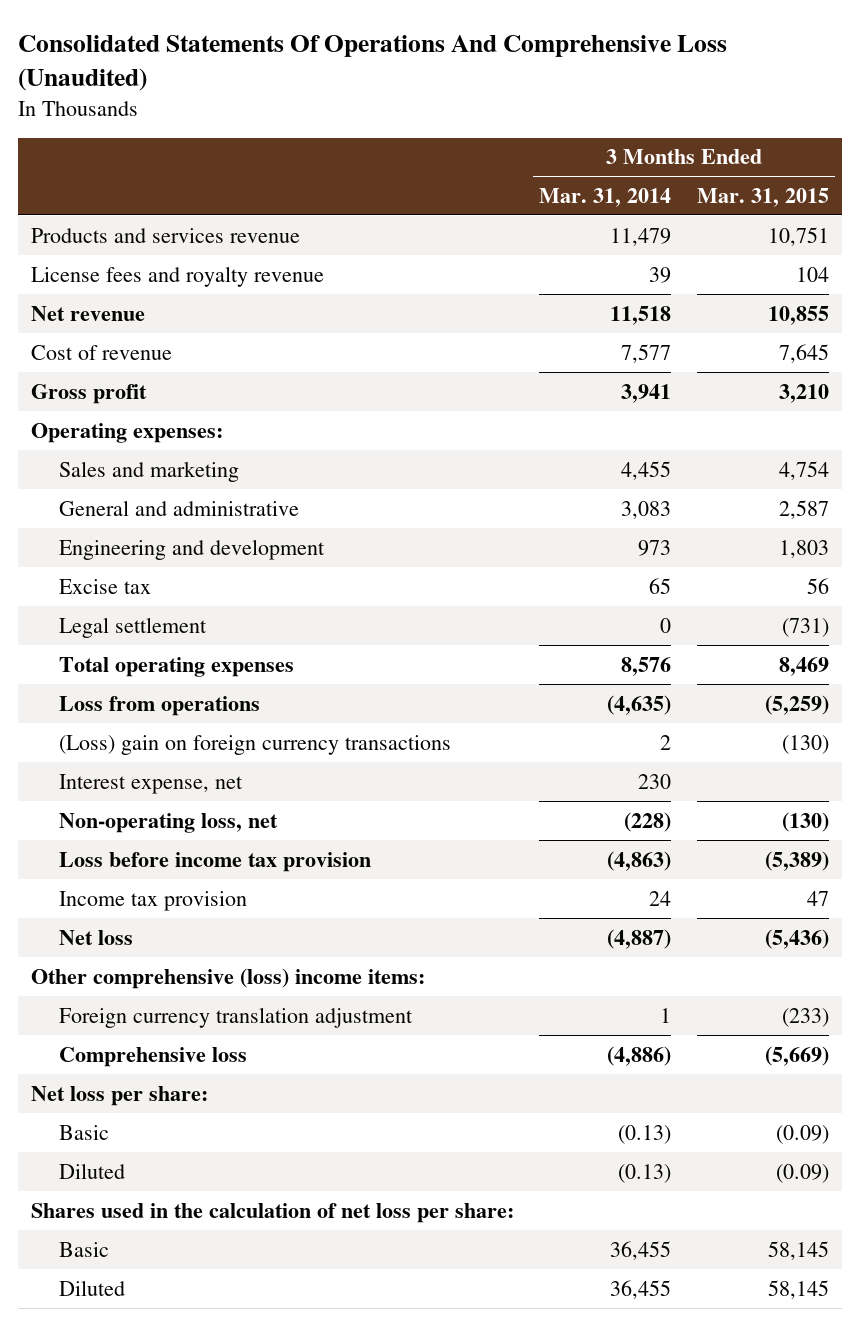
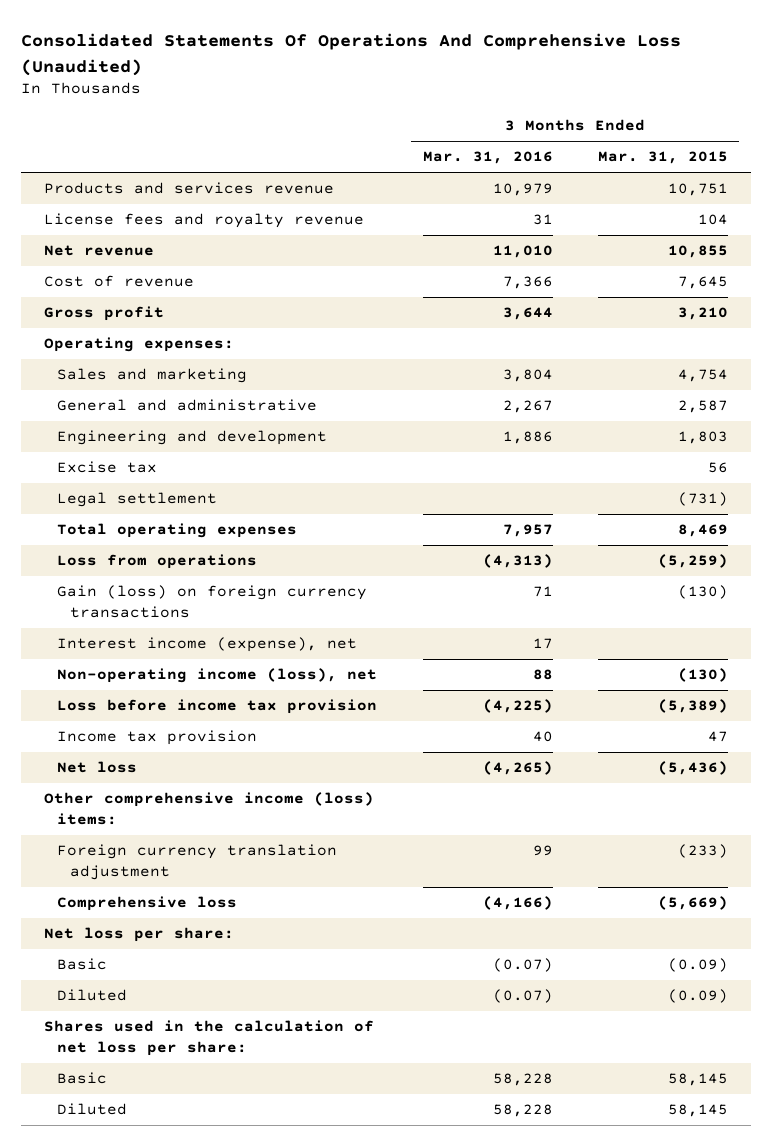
- | 3 Months Ended Mar. 31, 2014 | 3 Months Ended Mar. 31, 2015
+ | 3 Months Ended Mar. 31, 2016 | 3 Months Ended Mar. 31, 2015
- (Loss) gain on foreign currency transactions | 2 | (130)
- Interest expense, net | 230 |
- Non-operating loss, net | (228) | (130)
+ Gain (loss) on foreign currency transactions | 71 | (130)
+ Interest income (expense), net | 17 |
+ Non-operating income (loss), net | 88 | (130)
- Other comprehensive (loss) income items:
+ Other comprehensive income (loss) items:

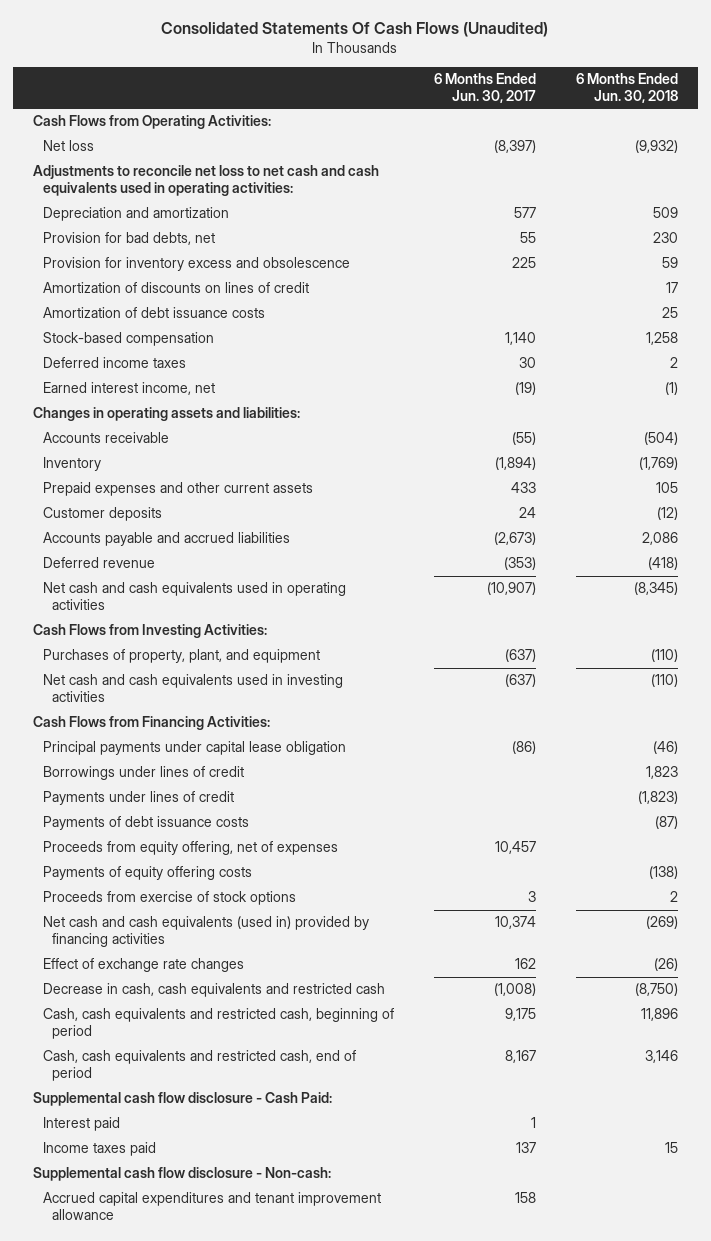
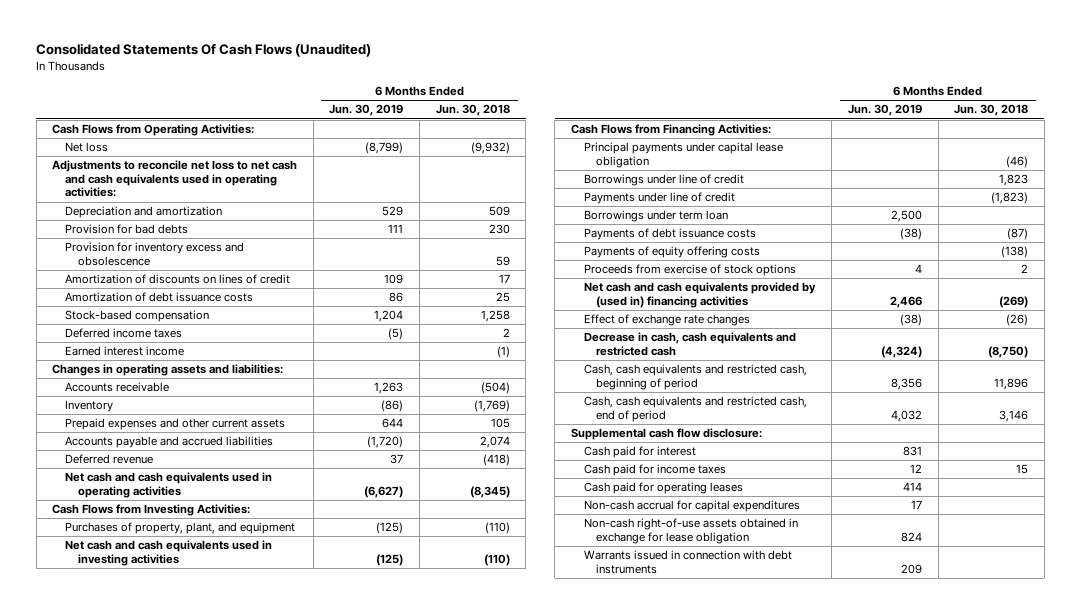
- | 6 Months Ended Jun. 30, 2017 | 6 Months Ended Jun. 30, 2018
+ | 6 Months Ended Jun. 30, 2019 | 6 Months Ended Jun. 30, 2018
- Provision for bad debts, net | 55 | 230
+ Provision for bad debts | 111 | 230
- Earned interest income, net | (19) | (1)
+ Earned interest income | | (1)
- Customer deposits | 24 | (12)
- Accounts payable and accrued liabilities | (2,673) | 2,086
+ Accounts payable and accrued liabilities | (1,720) | 2,074
- Borrowings under lines of credit | | 1,823
- Payments under lines of credit | | (1,823)
+ Borrowings under line of credit | | 1,823
+ Payments under line of credit | | (1,823)
+ Borrowings under term loan | 2,500 |
- Proceeds from equity offering, net of expenses | 10,457 |
- Net cash and cash equivalents (used in) provided by financing activities | 10,374 | (269)
+ Net cash and cash equivalents provided by (used in) financing activities | 2,466 | (269)
- Supplemental cash flow disclosure - Cash Paid:
- Interest paid | 1 |
- Income taxes paid | 137 | 15
- Supplemental cash flow disclosure - Non-cash:
- Accrued capital expenditures and tenant improvement allowance | 158 |
+ Supplemental cash flow disclosure:
+ Cash paid for interest | 831 |
+ Cash paid for income taxes | 12 | 15
+ Cash paid for operating leases | 414 |
+ Non-cash accrual for capital expenditures | 17 |
+ Non-cash right-of-use assets obtained in exchange for lease obligation | 824 |
+ Warrants issued in connection with debt instruments | 209 |

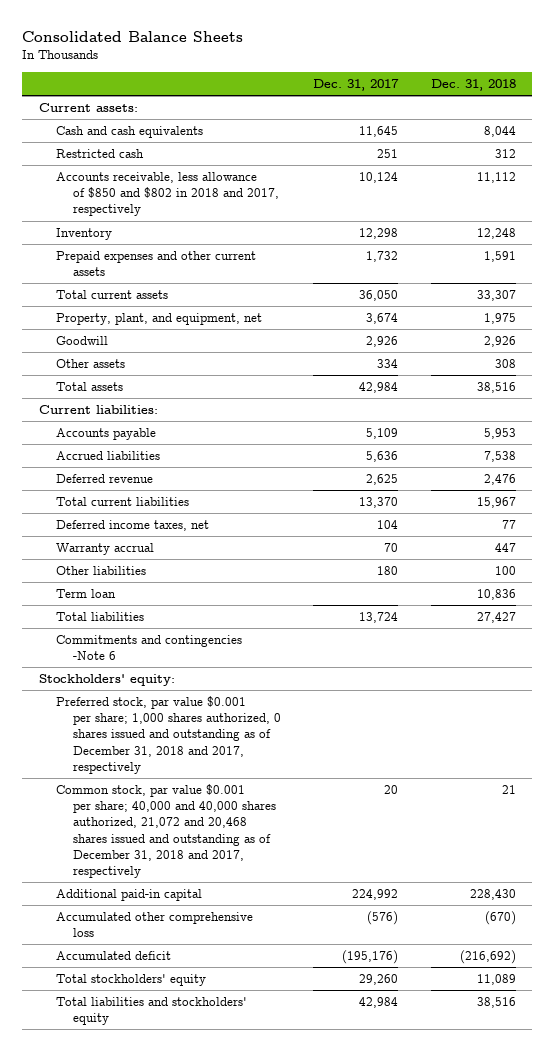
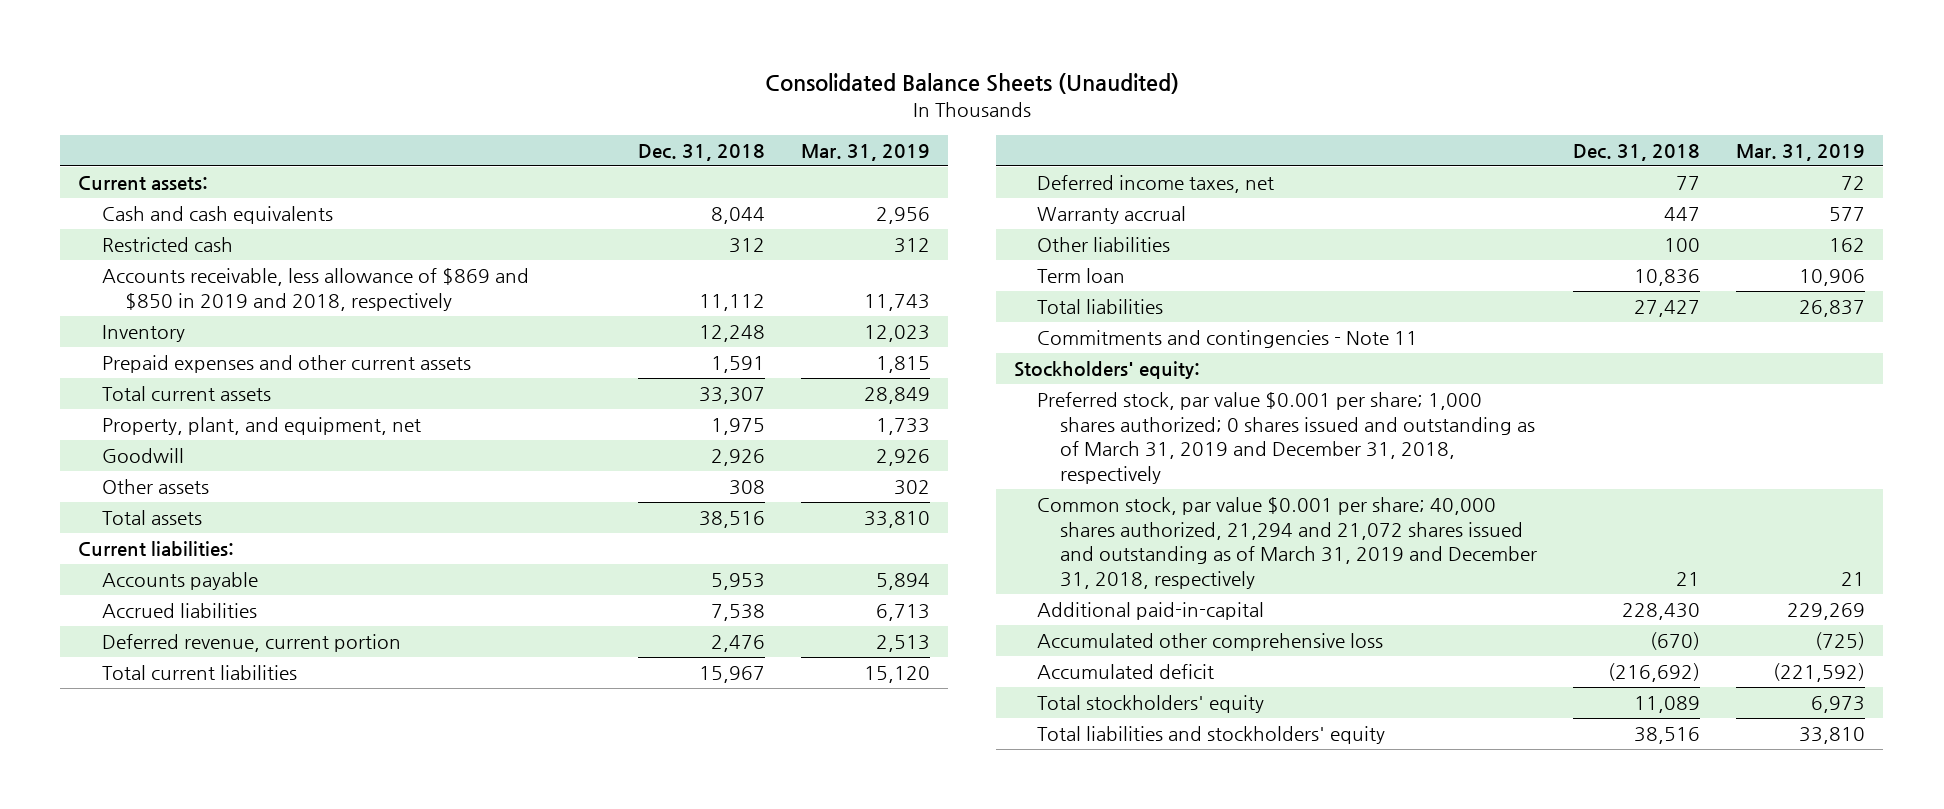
- Consolidated Balance Sheets
+ Consolidated Balance Sheets (Unaudited)
- | Dec. 31, 2017 | Dec. 31, 2018
+ | Dec. 31, 2018 | Mar. 31, 2019
- Accounts receivable, less allowance of $850 and $802 in 2018 and 2017, respectively | 10,124 | 11,112
+ Accounts receivable, less allowance of $869 and $850 in 2019 and 2018, respectively | 11,112 | 11,743
- Deferred revenue | 2,625 | 2,476
+ Deferred revenue, current portion | 2,476 | 2,513
- Commitments and contingencies -Note 6
+ Commitments and contingencies - Note 11
- Preferred stock, par value $0.001 per share; 1,000 shares authorized, 0 shares issued and outstanding as of December 31, 2018 and 2017, respectively
- Common stock, par value $0.001 per share; 40,000 and 40,000 shares authorized, 21,072 and 20,468 shares issued and outstanding as of December 31, 2018 and 2017, respectively | 20 | 21
- Additional paid-in capital | 224,992 | 228,430
+ Preferred stock, par value $0.001 per share; 1,000 shares authorized; 0 shares issued and outstanding as of March 31, 2019 and December 31, 2018, respectively
+ Common stock, par value $0.001 per share; 40,000 shares authorized, 21,294 and 21,072 shares issued and outstanding as of March 31, 2019 and December 31, 2018, respectively | 21 | 21
+ Additional paid-in-capital | 228,430 | 229,269

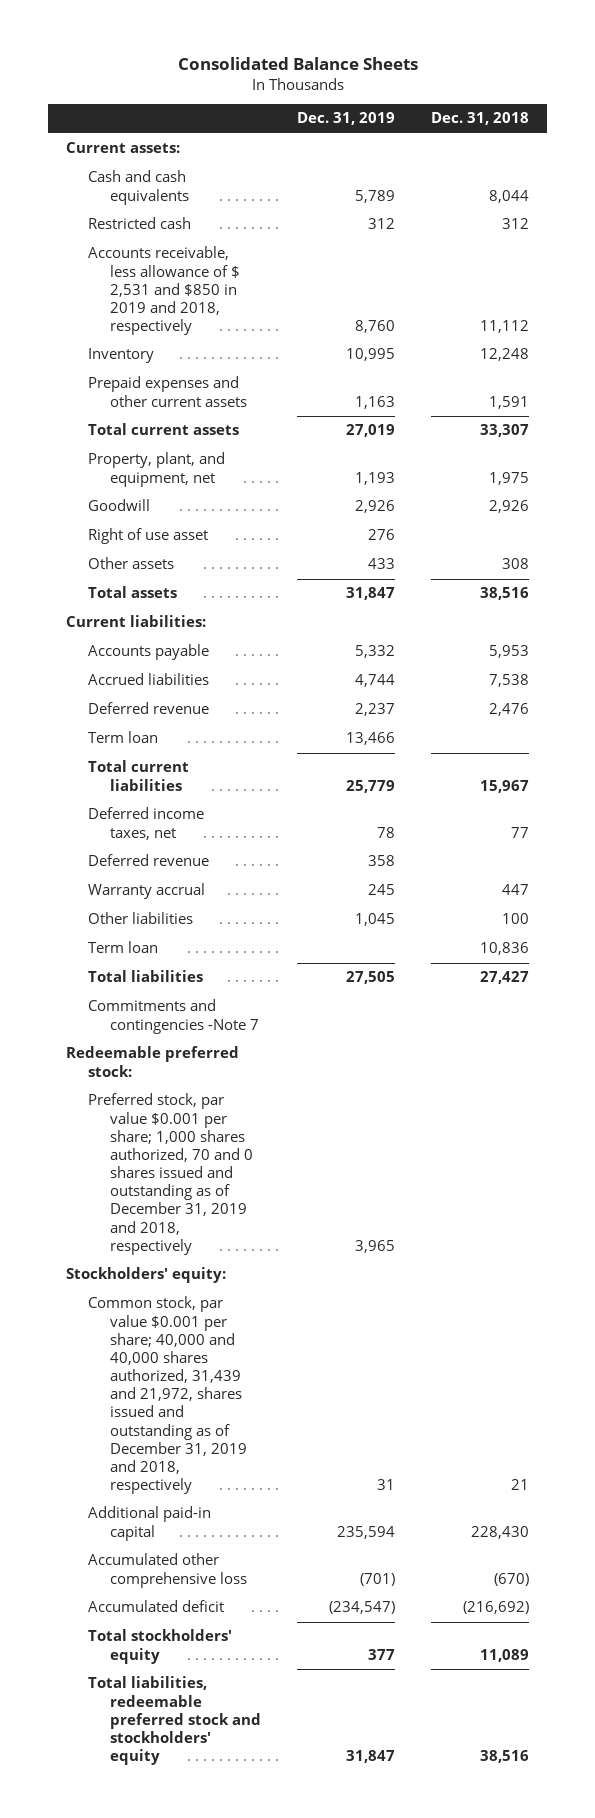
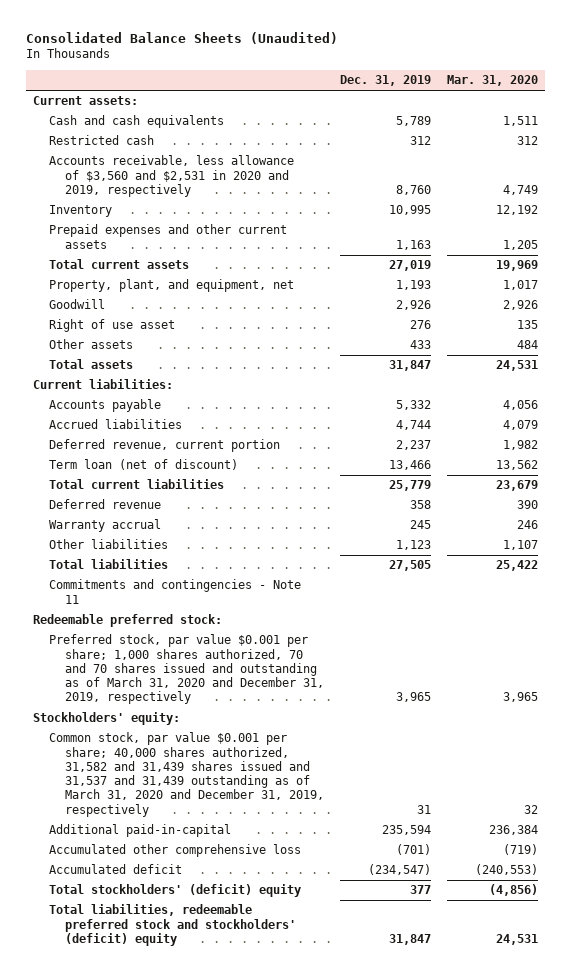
- Consolidated Balance Sheets
+ Consolidated Balance Sheets (Unaudited)
- | Dec. 31, 2019 | Dec. 31, 2018
+ | Dec. 31, 2019 | Mar. 31, 2020
- Accounts receivable, less allowance of $ 2,531 and $850 in 2019 and 2018, respectively | 8,760 | 11,112
+ Accounts receivable, less allowance of $3,560 and $2,531 in 2020 and 2019, respectively | 8,760 | 4,749
- Deferred revenue | 2,237 | 2,476
- Term loan | 13,466 |
+ Deferred revenue, current portion | 2,237 | 1,982
+ Term loan (net of discount) | 13,466 | 13,562
- Deferred income taxes, net | 78 | 77
- Other liabilities | 1,045 | 100
- Term loan | | 10,836
+ Other liabilities | 1,123 | 1,107
- Commitments and contingencies -Note 7
+ Commitments and contingencies - Note 11
- Preferred stock, par value $0.001 per share; 1,000 shares authorized, 70 and 0 shares issued and outstanding as of December 31, 2019 and 2018, respectively | 3,965 |
+ Preferred stock, par value $0.001 per share; 1,000 shares authorized, 70 and 70 shares issued and outstanding as of March 31, 2020 and December 31, 2019, respectively | 3,965 | 3,965
- Common stock, par value $0.001 per share; 40,000 and 40,000 shares authorized, 31,439 and 21,972, shares issued and outstanding as of December 31, 2019 and 2018, respectively | 31 | 21
- Additional paid-in capital | 235,594 | 228,430
+ Common stock, par value $0.001 per share; 40,000 shares authorized, 31,582 and 31,439 shares issued and 31,537 and 31,439 outstanding as of March 31, 2020 and December 31, 2019, respectively | 31 | 32
+ Additional paid-in-capital | 235,594 | 236,384
- Total stockholders' equity | 377 | 11,089
- Total liabilities, redeemable preferred stock and stockholders' equity | 31,847 | 38,516
+ Total stockholders' (deficit) equity | 377 | (4,856)
+ Total liabilities, redeemable preferred stock and stockholders' (deficit) equity | 31,847 | 24,531

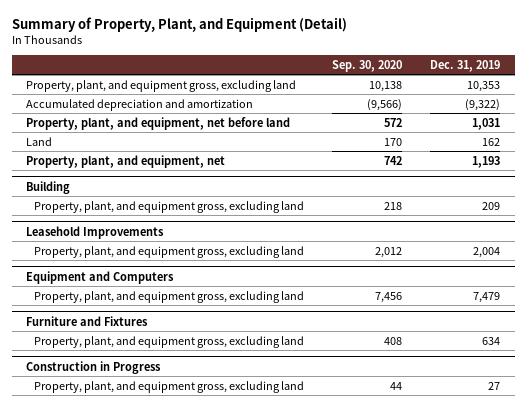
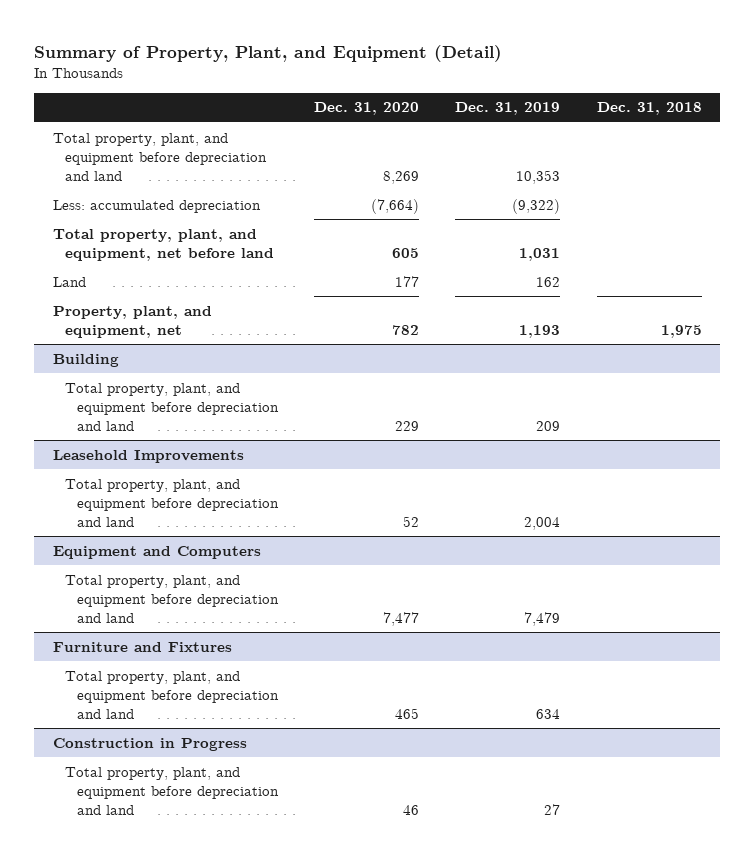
- | Sep. 30, 2020 | Dec. 31, 2019
+ | Dec. 31, 2020 | Dec. 31, 2019 | Dec. 31, 2018
- Property, plant, and equipment gross, excluding land | 10,138 | 10,353
- Accumulated depreciation and amortization | (9,566) | (9,322)
- Property, plant, and equipment, net before land | 572 | 1,031
+ Total property, plant, and equipment before depreciation and land | 8,269 | 10,353 |
+ Less: accumulated depreciation | (7,664) | (9,322) |
+ Total property, plant, and equipment, net before land | 605 | 1,031 |
@ Building
- Property, plant, and equipment gross, excluding land | 218 | 209
+ Total property, plant, and equipment before depreciation and land | 229 | 209 |
@ Leasehold Improvements
- Property, plant, and equipment gross, excluding land | 2,012 | 2,004
+ Total property, plant, and equipment before depreciation and land | 52 | 2,004 |
@ Equipment and Computers
- Property, plant, and equipment gross, excluding land | 7,456 | 7,479
+ Total property, plant, and equipment before depreciation and land | 7,477 | 7,479 |
@ Furniture and Fixtures
- Property, plant, and equipment gross, excluding land | 408 | 634
+ Total property, plant, and equipment before depreciation and land | 465 | 634 |
@ Construction in Progress
- Property, plant, and equipment gross, excluding land | 44 | 27
+ Total property, plant, and equipment before depreciation and land | 46 | 27 |

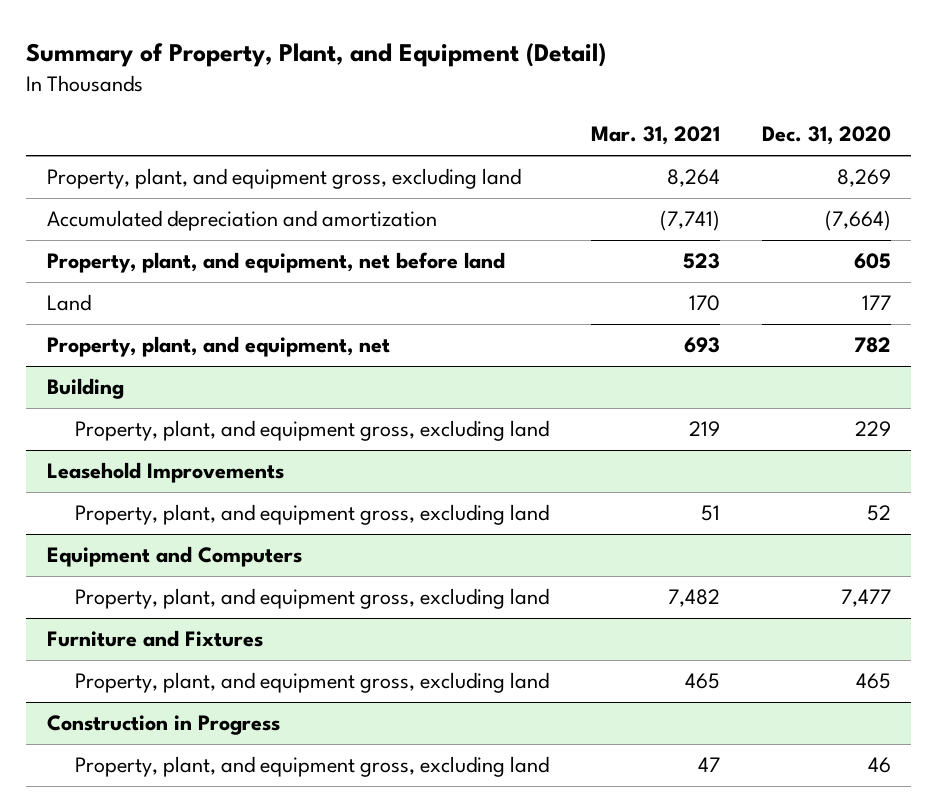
- | Dec. 31, 2020 | Dec. 31, 2019 | Dec. 31, 2018
+ | Mar. 31, 2021 | Dec. 31, 2020
- Total property, plant, and equipment before depreciation and land | 8,269 | 10,353 |
- Less: accumulated depreciation | (7,664) | (9,322) |
- Total property, plant, and equipment, net before land | 605 | 1,031 |
+ Property, plant, and equipment gross, excluding land | 8,264 | 8,269
+ Accumulated depreciation and amortization | (7,741) | (7,664)
+ Property, plant, and equipment, net before land | 523 | 605
@ Building
- Total property, plant, and equipment before depreciation and land | 229 | 209 |
+ Property, plant, and equipment gross, excluding land | 219 | 229
@ Leasehold Improvements
- Total property, plant, and equipment before depreciation and land | 52 | 2,004 |
+ Property, plant, and equipment gross, excluding land | 51 | 52
@ Equipment and Computers
- Total property, plant, and equipment before depreciation and land | 7,477 | 7,479 |
+ Property, plant, and equipment gross, excluding land | 7,482 | 7,477
@ Furniture and Fixtures
- Total property, plant, and equipment before depreciation and land | 465 | 634 |
+ Property, plant, and equipment gross, excluding land | 465 | 465
@ Construction in Progress
- Total property, plant, and equipment before depreciation and land | 46 | 27 |
+ Property, plant, and equipment gross, excluding land | 47 | 46

